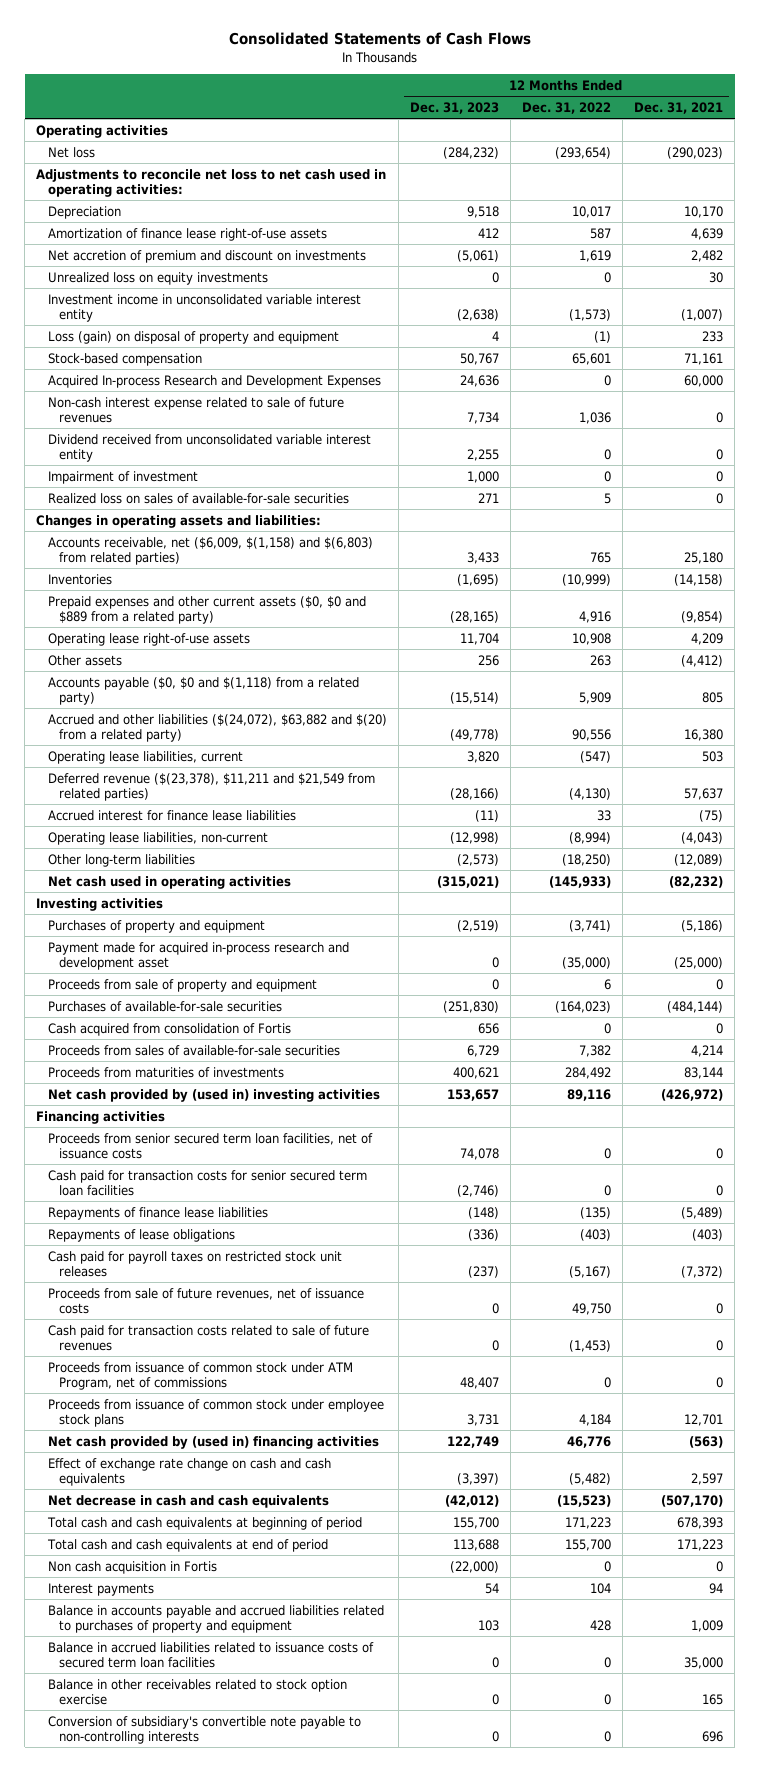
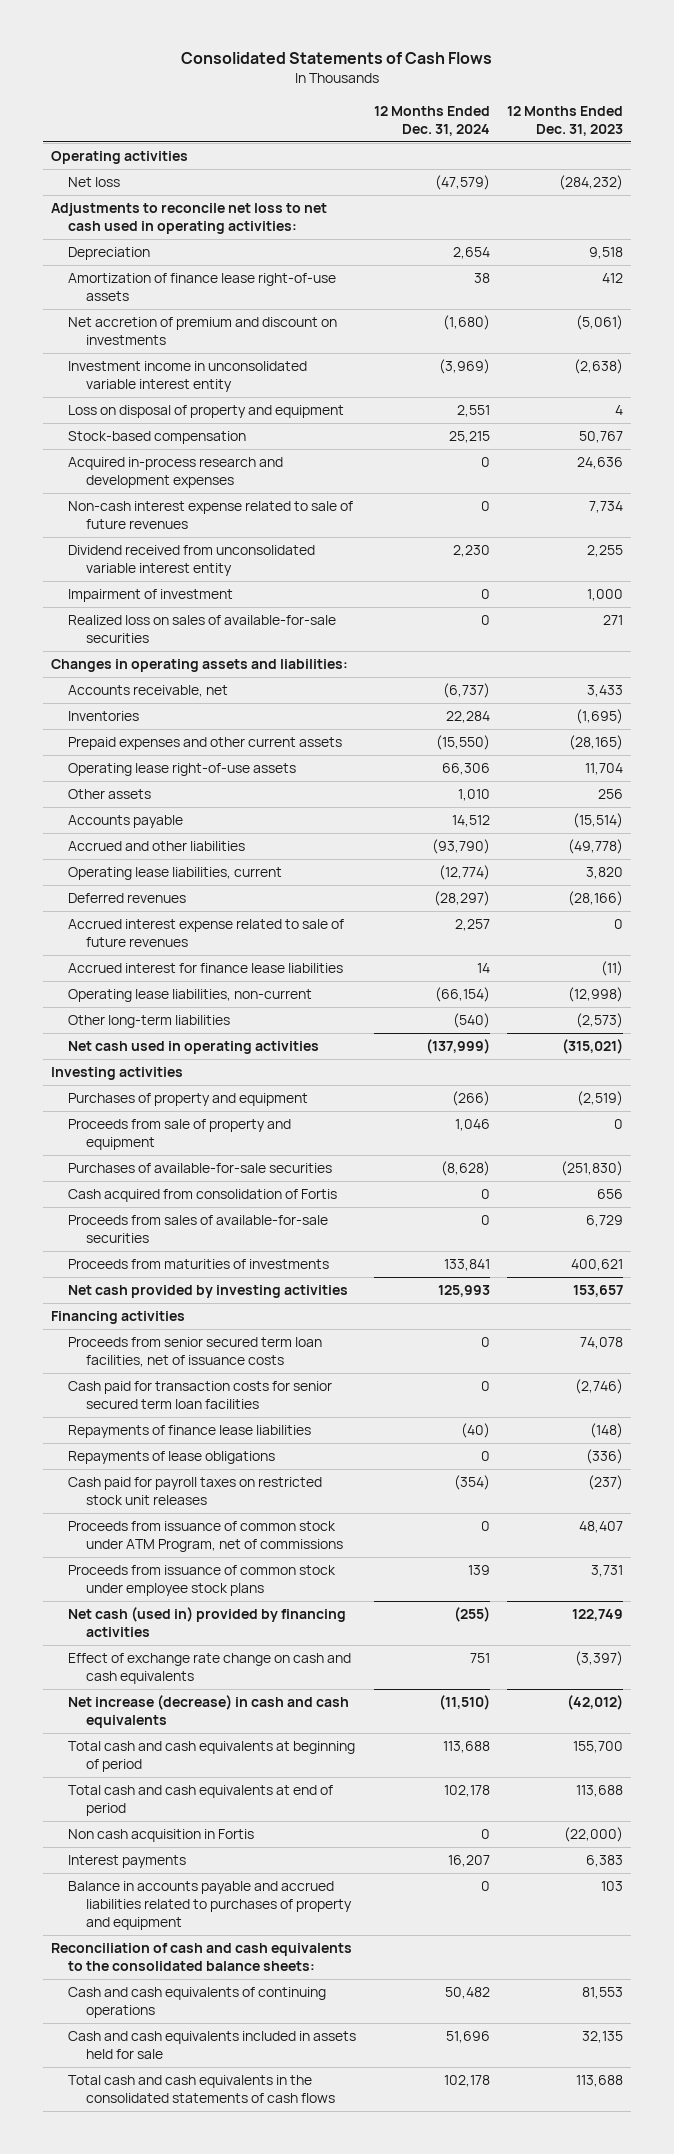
- | 12 Months Ended Dec. 31, 2023 | 12 Months Ended Dec. 31, 2022 | 12 Months Ended Dec. 31, 2021
+ | 12 Months Ended Dec. 31, 2024 | 12 Months Ended Dec. 31, 2023
- Unrealized loss on equity investments | 0 | 0 | 30
- Loss (gain) on disposal of property and equipment | 4 | (1) | 233
+ Loss on disposal of property and equipment | 2,551 | 4
- Acquired In-process Research and Development Expenses | 24,636 | 0 | 60,000
+ Acquired in-process research and development expenses | 0 | 24,636
- Accounts receivable, net ($6,009, $(1,158) and $(6,803) from related parties) | 3,433 | 765 | 25,180
+ Accounts receivable, net | (6,737) | 3,433
- Prepaid expenses and other current assets ($0, $0 and $889 from a related party) | (28,165) | 4,916 | (9,854)
+ Prepaid expenses and other current assets | (15,550) | (28,165)
- Accounts payable ($0, $0 and $(1,118) from a related party) | (15,514) | 5,909 | 805
- Accrued and other liabilities ($(24,072), $63,882 and $(20) from a related party) | (49,778) | 90,556 | 16,380
+ Accounts payable | 14,512 | (15,514)
+ Accrued and other liabilities | (93,790) | (49,778)
- Deferred revenue ($(23,378), $11,211 and $21,549 from related parties) | (28,166) | (4,130) | 57,637
+ Deferred revenues | (28,297) | (28,166)
+ Accrued interest expense related to sale of future revenues | 2,257 | 0
- Payment made for acquired in-process research and development asset | 0 | (35,000) | (25,000)
- Net cash provided by (used in) investing activities | 153,657 | 89,116 | (426,972)
+ Net cash provided by investing activities | 125,993 | 153,657
- Proceeds from sale of future revenues, net of issuance costs | 0 | 49,750 | 0
- Cash paid for transaction costs related to sale of future revenues | 0 | (1,453) | 0
- Net cash provided by (used in) financing activities | 122,749 | 46,776 | (563)
+ Net cash (used in) provided by financing activities | (255) | 122,749
- Net decrease in cash and cash equivalents | (42,012) | (15,523) | (507,170)
+ Net increase (decrease) in cash and cash equivalents | (11,510) | (42,012)
- Interest payments | 54 | 104 | 94
+ Interest payments | 16,207 | 6,383
- Balance in accrued liabilities related to issuance costs of secured term loan facilities | 0 | 0 | 35,000
- Balance in other receivables related to stock option exercise | 0 | 0 | 165
- Conversion of subsidiary's convertible note payable to non-controlling interests | 0 | 0 | 696
+ Reconciliation of cash and cash equivalents to the consolidated balance sheets:
+ Cash and cash equivalents of continuing operations | 50,482 | 81,553
+ Cash and cash equivalents included in assets held for sale | 51,696 | 32,135
+ Total cash and cash equivalents in the consolidated statements of cash flows | 102,178 | 113,688

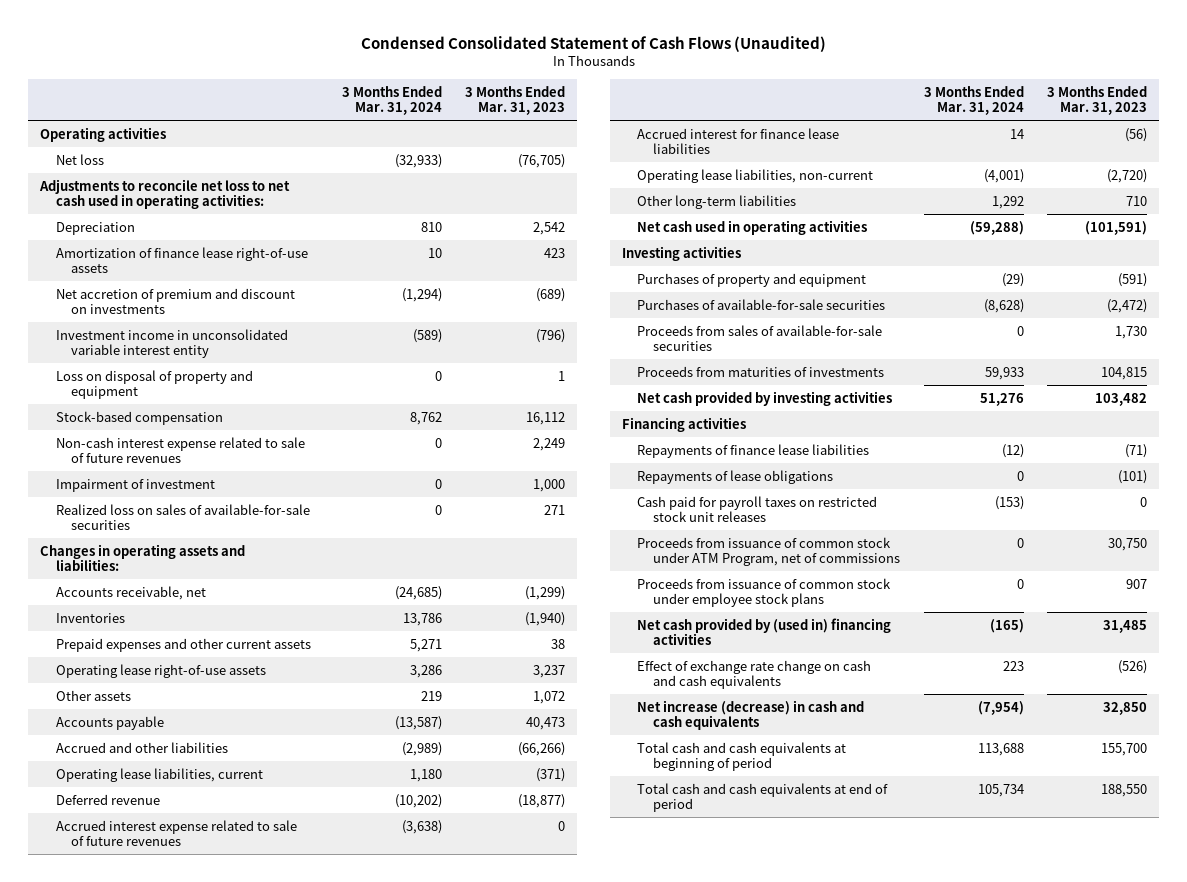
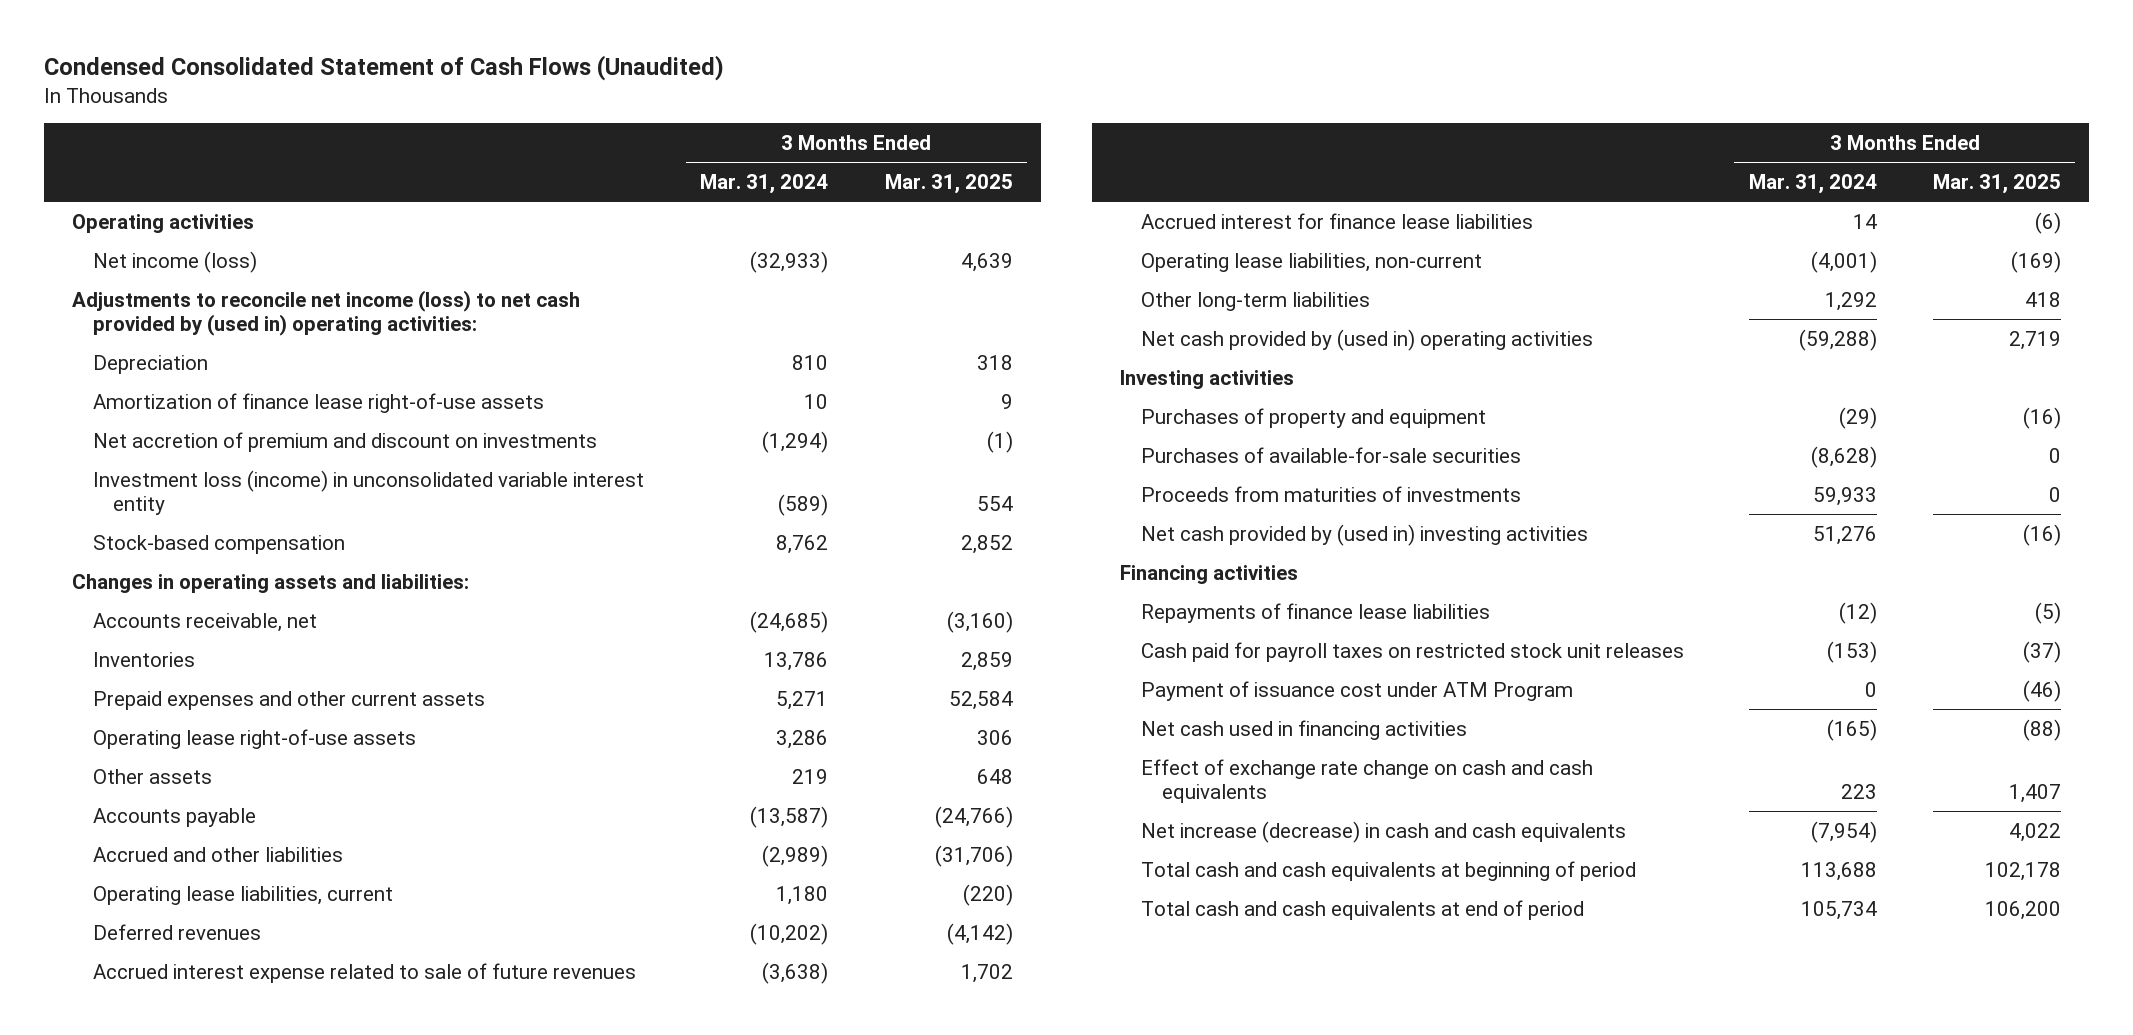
- | 3 Months Ended Mar. 31, 2024 | 3 Months Ended Mar. 31, 2023
+ | 3 Months Ended Mar. 31, 2024 | 3 Months Ended Mar. 31, 2025
- Net loss | (32,933) | (76,705)
- Adjustments to reconcile net loss to net cash used in operating activities:
+ Net income (loss) | (32,933) | 4,639
+ Adjustments to reconcile net income (loss) to net cash provided by (used in) operating activities:
- Investment income in unconsolidated variable interest entity | (589) | (796)
- Loss on disposal of property and equipment | 0 | 1
+ Investment loss (income) in unconsolidated variable interest entity | (589) | 554
- Non-cash interest expense related to sale of future revenues | 0 | 2,249
- Impairment of investment | 0 | 1,000
- Realized loss on sales of available-for-sale securities | 0 | 271
- Deferred revenue | (10,202) | (18,877)
+ Deferred revenues | (10,202) | (4,142)
- Net cash used in operating activities | (59,288) | (101,591)
+ Net cash provided by (used in) operating activities | (59,288) | 2,719
- Proceeds from sales of available-for-sale securities | 0 | 1,730
- Net cash provided by investing activities | 51,276 | 103,482
+ Net cash provided by (used in) investing activities | 51,276 | (16)
- Repayments of lease obligations | 0 | (101)
- Proceeds from issuance of common stock under ATM Program, net of commissions | 0 | 30,750
- Proceeds from issuance of common stock under employee stock plans | 0 | 907
- Net cash provided by (used in) financing activities | (165) | 31,485
+ Payment of issuance cost under ATM Program | 0 | (46)
+ Net cash used in financing activities | (165) | (88)

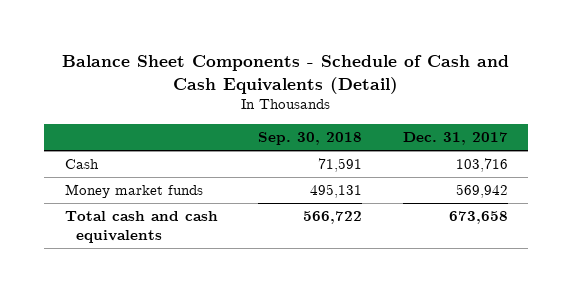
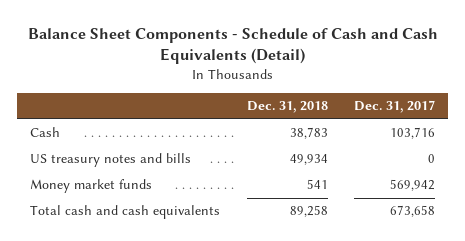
- | Sep. 30, 2018 | Dec. 31, 2017
+ | Dec. 31, 2018 | Dec. 31, 2017
+ US treasury notes and bills | 49,934 | 0

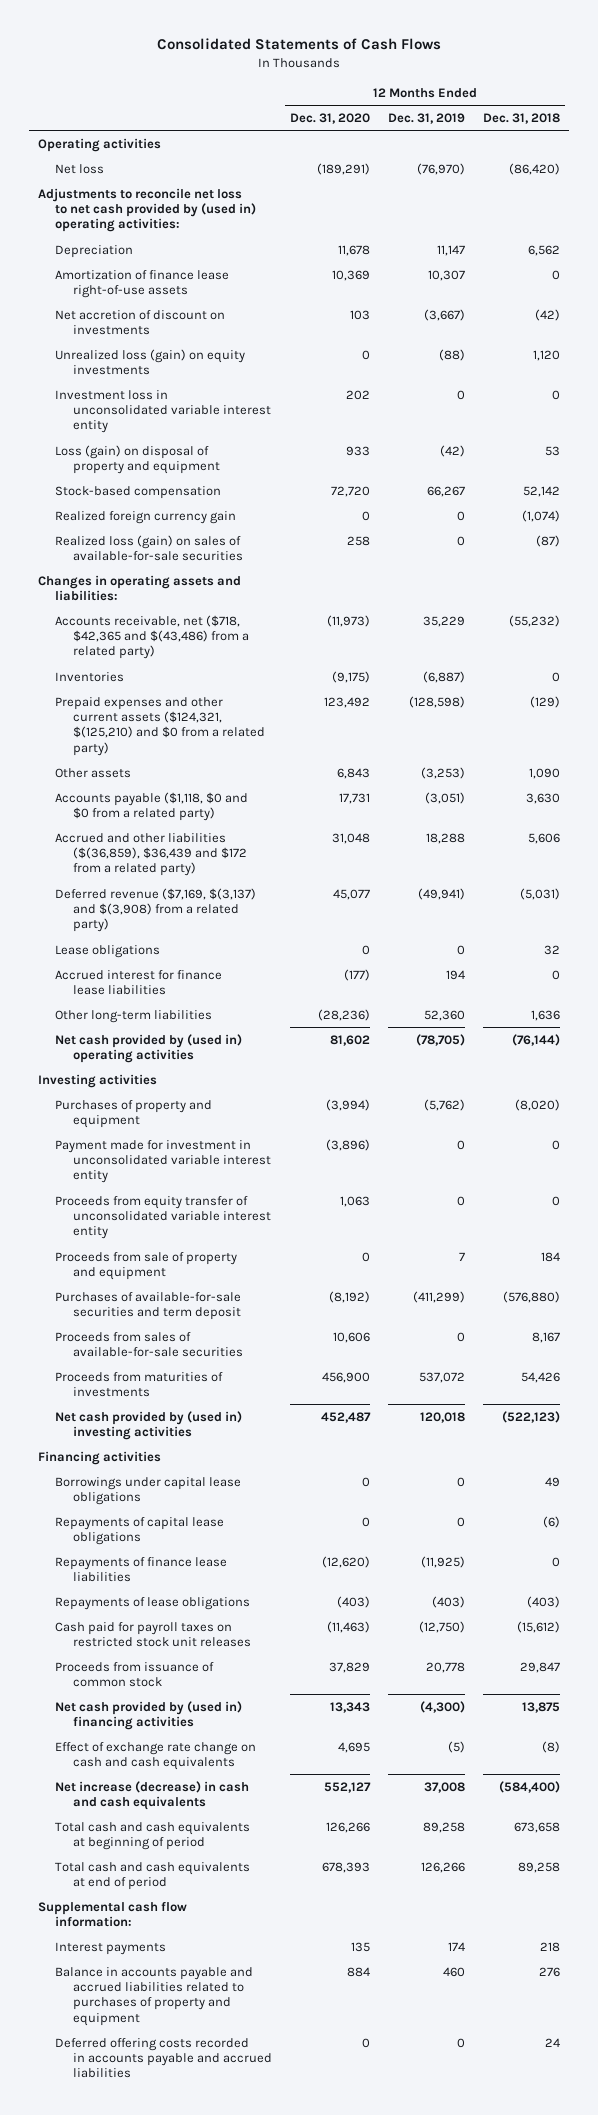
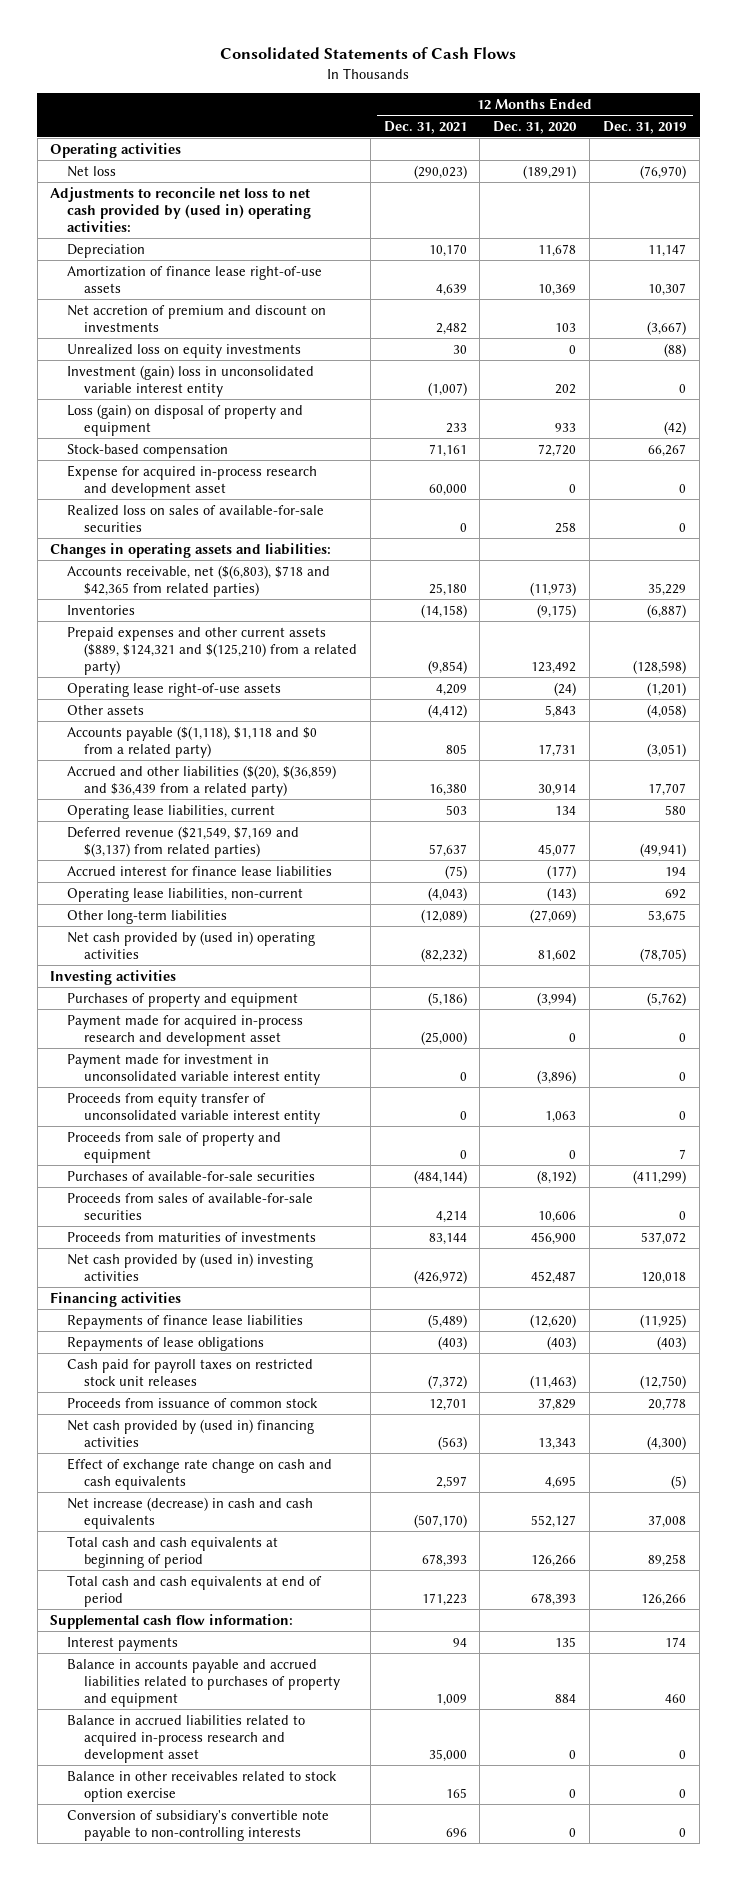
- | 12 Months Ended Dec. 31, 2020 | 12 Months Ended Dec. 31, 2019 | 12 Months Ended Dec. 31, 2018
+ | 12 Months Ended Dec. 31, 2021 | 12 Months Ended Dec. 31, 2020 | 12 Months Ended Dec. 31, 2019
- Net accretion of discount on investments | 103 | (3,667) | (42)
- Unrealized loss (gain) on equity investments | 0 | (88) | 1,120
- Investment loss in unconsolidated variable interest entity | 202 | 0 | 0
+ Net accretion of premium and discount on investments | 2,482 | 103 | (3,667)
+ Unrealized loss on equity investments | 30 | 0 | (88)
+ Investment (gain) loss in unconsolidated variable interest entity | (1,007) | 202 | 0
- Realized foreign currency gain | 0 | 0 | (1,074)
- Realized loss (gain) on sales of available-for-sale securities | 258 | 0 | (87)
+ Expense for acquired in-process research and development asset | 60,000 | 0 | 0
+ Realized loss on sales of available-for-sale securities | 0 | 258 | 0
- Accounts receivable, net ($718, $42,365 and $(43,486) from a related party) | (11,973) | 35,229 | (55,232)
+ Accounts receivable, net ($(6,803), $718 and $42,365 from related parties) | 25,180 | (11,973) | 35,229
- Prepaid expenses and other current assets ($124,321, $(125,210) and $0 from a related party) | 123,492 | (128,598) | (129)
- Other assets | 6,843 | (3,253) | 1,090
- Accounts payable ($1,118, $0 and $0 from a related party) | 17,731 | (3,051) | 3,630
- Accrued and other liabilities ($(36,859), $36,439 and $172 from a related party) | 31,048 | 18,288 | 5,606
- Deferred revenue ($7,169, $(3,137) and $(3,908) from a related party) | 45,077 | (49,941) | (5,031)
- Lease obligations | 0 | 0 | 32
+ Prepaid expenses and other current assets ($889, $124,321 and $(125,210) from a related party) | (9,854) | 123,492 | (128,598)
+ Operating lease right-of-use assets | 4,209 | (24) | (1,201)
+ Other assets | (4,412) | 5,843 | (4,058)
+ Accounts payable ($(1,118), $1,118 and $0 from a related party) | 805 | 17,731 | (3,051)
+ Accrued and other liabilities ($(20), $(36,859) and $36,439 from a related party) | 16,380 | 30,914 | 17,707
+ Operating lease liabilities, current | 503 | 134 | 580
+ Deferred revenue ($21,549, $7,169 and $(3,137) from related parties) | 57,637 | 45,077 | (49,941)
- Other long-term liabilities | (28,236) | 52,360 | 1,636
+ Operating lease liabilities, non-current | (4,043) | (143) | 692
+ Other long-term liabilities | (12,089) | (27,069) | 53,675
+ Payment made for acquired in-process research and development asset | (25,000) | 0 | 0
- Purchases of available-for-sale securities and term deposit | (8,192) | (411,299) | (576,880)
+ Purchases of available-for-sale securities | (484,144) | (8,192) | (411,299)
- Borrowings under capital lease obligations | 0 | 0 | 49
- Repayments of capital lease obligations | 0 | 0 | (6)
- Deferred offering costs recorded in accounts payable and accrued liabilities | 0 | 0 | 24
+ Balance in accrued liabilities related to acquired in-process research and development asset | 35,000 | 0 | 0
+ Balance in other receivables related to stock option exercise | 165 | 0 | 0
+ Conversion of subsidiary's convertible note payable to non-controlling interests | 696 | 0 | 0

